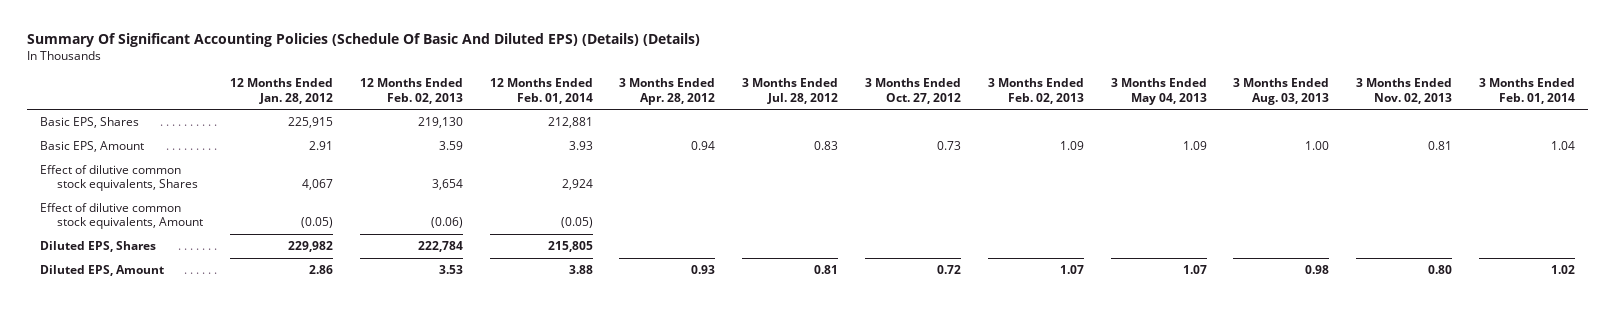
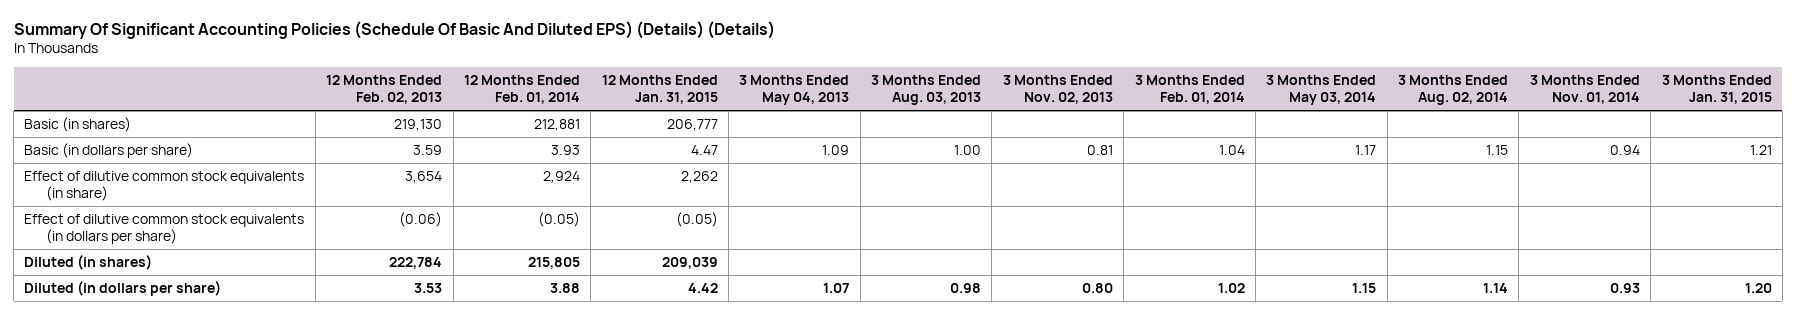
- | 12 Months Ended Jan. 28, 2012 | 12 Months Ended Feb. 02, 2013 | 12 Months Ended Feb. 01, 2014 | 3 Months Ended Apr. 28, 2012 | 3 Months Ended Jul. 28, 2012 | 3 Months Ended Oct. 27, 2012 | 3 Months Ended Feb. 02, 2013 | 3 Months Ended May 04, 2013 | 3 Months Ended Aug. 03, 2013 | 3 Months Ended Nov. 02, 2013 | 3 Months Ended Feb. 01, 2014
+ | 12 Months Ended Feb. 02, 2013 | 12 Months Ended Feb. 01, 2014 | 12 Months Ended Jan. 31, 2015 | 3 Months Ended May 04, 2013 | 3 Months Ended Aug. 03, 2013 | 3 Months Ended Nov. 02, 2013 | 3 Months Ended Feb. 01, 2014 | 3 Months Ended May 03, 2014 | 3 Months Ended Aug. 02, 2014 | 3 Months Ended Nov. 01, 2014 | 3 Months Ended Jan. 31, 2015
- Basic EPS, Shares | 225,915 | 219,130 | 212,881 | | | | | | | |
- Basic EPS, Amount | 2.91 | 3.59 | 3.93 | 0.94 | 0.83 | 0.73 | 1.09 | 1.09 | 1.00 | 0.81 | 1.04
- Effect of dilutive common stock equivalents, Shares | 4,067 | 3,654 | 2,924 | | | | | | | |
- Effect of dilutive common stock equivalents, Amount | (0.05) | (0.06) | (0.05) | | | | | | | |
- Diluted EPS, Shares | 229,982 | 222,784 | 215,805 | | | | | | | |
- Diluted EPS, Amount | 2.86 | 3.53 | 3.88 | 0.93 | 0.81 | 0.72 | 1.07 | 1.07 | 0.98 | 0.80 | 1.02
+ Basic (in shares) | 219,130 | 212,881 | 206,777 | | | | | | | |
+ Basic (in dollars per share) | 3.59 | 3.93 | 4.47 | 1.09 | 1.00 | 0.81 | 1.04 | 1.17 | 1.15 | 0.94 | 1.21
+ Effect of dilutive common stock equivalents (in share) | 3,654 | 2,924 | 2,262 | | | | | | | |
+ Effect of dilutive common stock equivalents (in dollars per share) | (0.06) | (0.05) | (0.05) | | | | | | | |
+ Diluted (in shares) | 222,784 | 215,805 | 209,039 | | | | | | | |
+ Diluted (in dollars per share) | 3.53 | 3.88 | 4.42 | 1.07 | 0.98 | 0.80 | 1.02 | 1.15 | 1.14 | 0.93 | 1.20

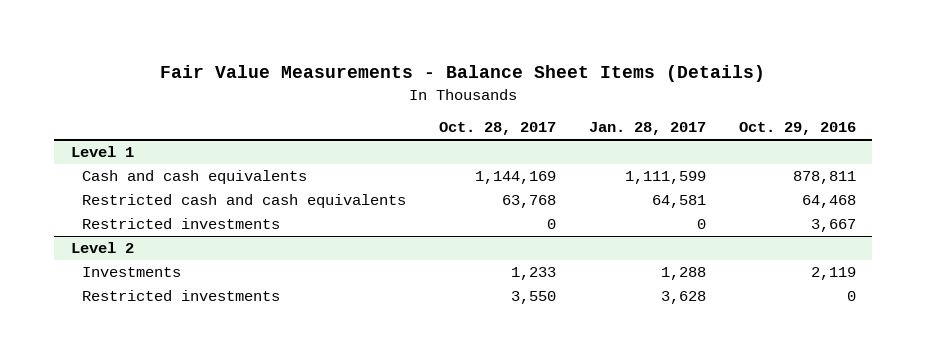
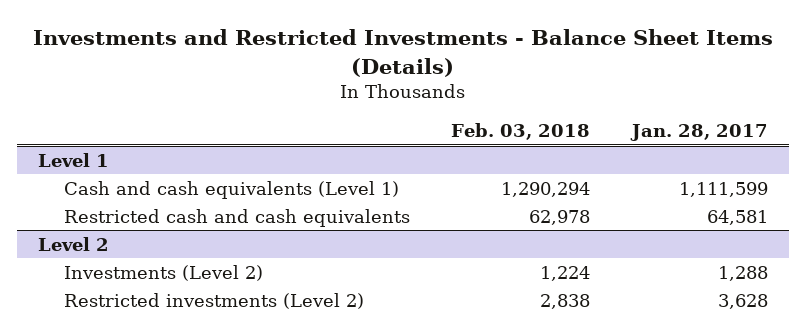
- Fair Value Measurements - Balance Sheet Items (Details)
+ Investments and Restricted Investments - Balance Sheet Items (Details)
- | Oct. 28, 2017 | Jan. 28, 2017 | Oct. 29, 2016
+ | Feb. 03, 2018 | Jan. 28, 2017
@ Level 1
- Cash and cash equivalents | 1,144,169 | 1,111,599 | 878,811
+ Cash and cash equivalents (Level 1) | 1,290,294 | 1,111,599
- Restricted investments | 0 | 0 | 3,667
@ Level 2
- Investments | 1,233 | 1,288 | 2,119
- Restricted investments | 3,550 | 3,628 | 0
+ Investments (Level 2) | 1,224 | 1,288
+ Restricted investments (Level 2) | 2,838 | 3,628

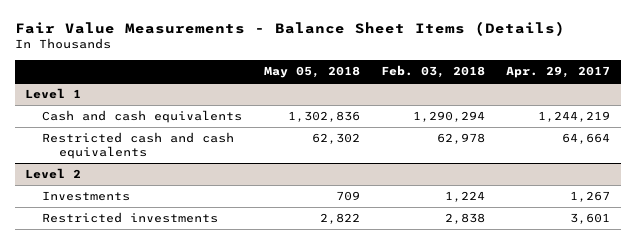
- Investments and Restricted Investments - Balance Sheet Items (Details)
+ Fair Value Measurements - Balance Sheet Items (Details)
- | Feb. 03, 2018 | Jan. 28, 2017
+ | May 05, 2018 | Feb. 03, 2018 | Apr. 29, 2017
@ Level 1
- Cash and cash equivalents (Level 1) | 1,290,294 | 1,111,599
+ Cash and cash equivalents | 1,302,836 | 1,290,294 | 1,244,219
@ Level 2
- Investments (Level 2) | 1,224 | 1,288
- Restricted investments (Level 2) | 2,838 | 3,628
+ Investments | 709 | 1,224 | 1,267
+ Restricted investments | 2,822 | 2,838 | 3,601

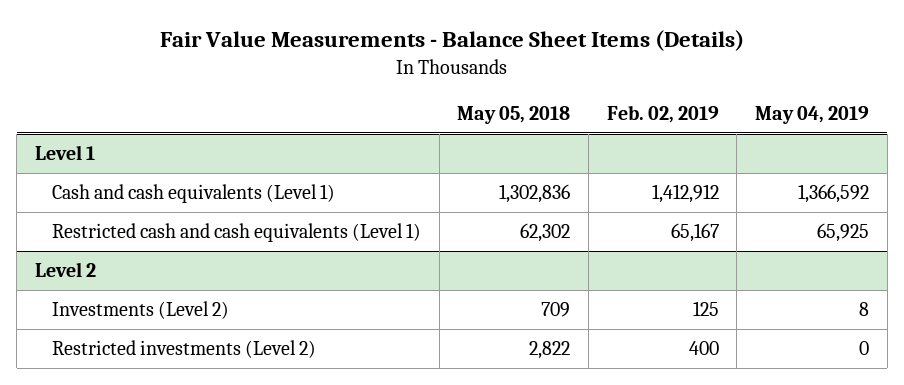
- | May 05, 2018 | Feb. 03, 2018 | Apr. 29, 2017
+ | May 05, 2018 | Feb. 02, 2019 | May 04, 2019
@ Level 1
- Cash and cash equivalents | 1,302,836 | 1,290,294 | 1,244,219
- Restricted cash and cash equivalents | 62,302 | 62,978 | 64,664
+ Cash and cash equivalents (Level 1) | 1,302,836 | 1,412,912 | 1,366,592
+ Restricted cash and cash equivalents (Level 1) | 62,302 | 65,167 | 65,925
@ Level 2
- Investments | 709 | 1,224 | 1,267
- Restricted investments | 2,822 | 2,838 | 3,601
+ Investments (Level 2) | 709 | 125 | 8
+ Restricted investments (Level 2) | 2,822 | 400 | 0

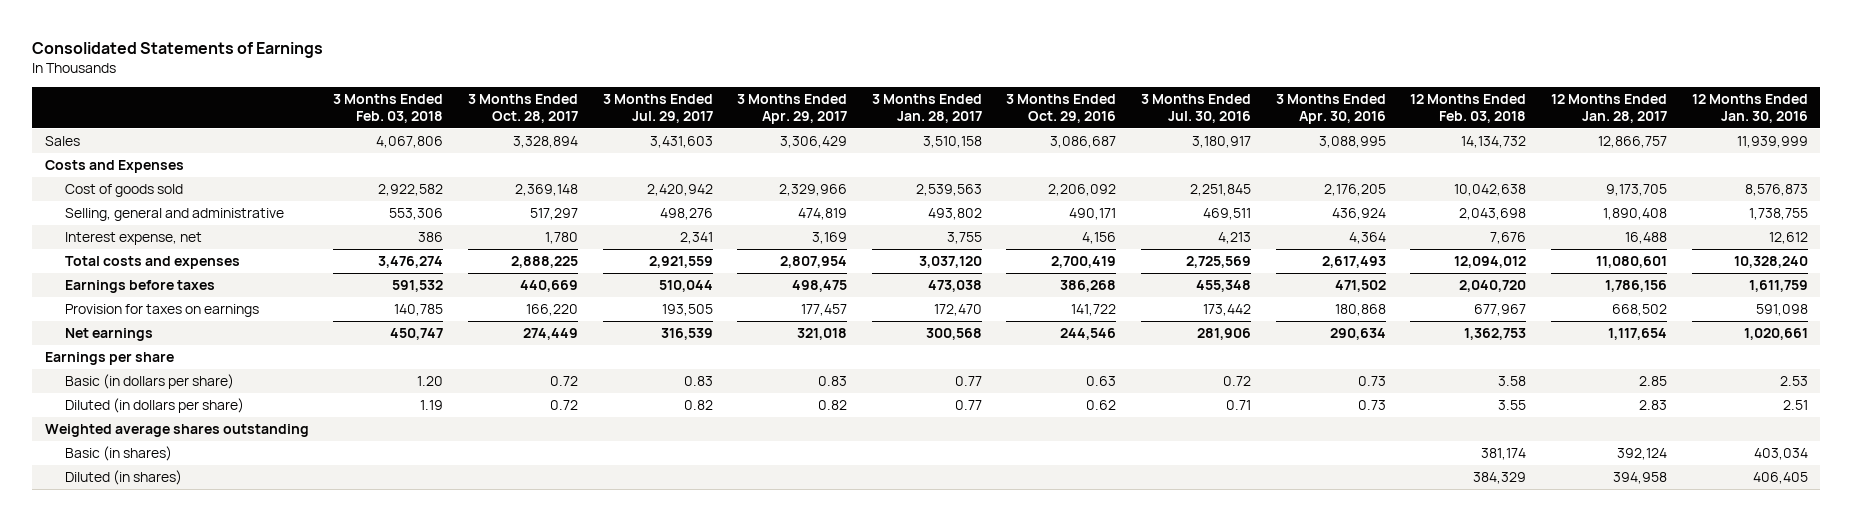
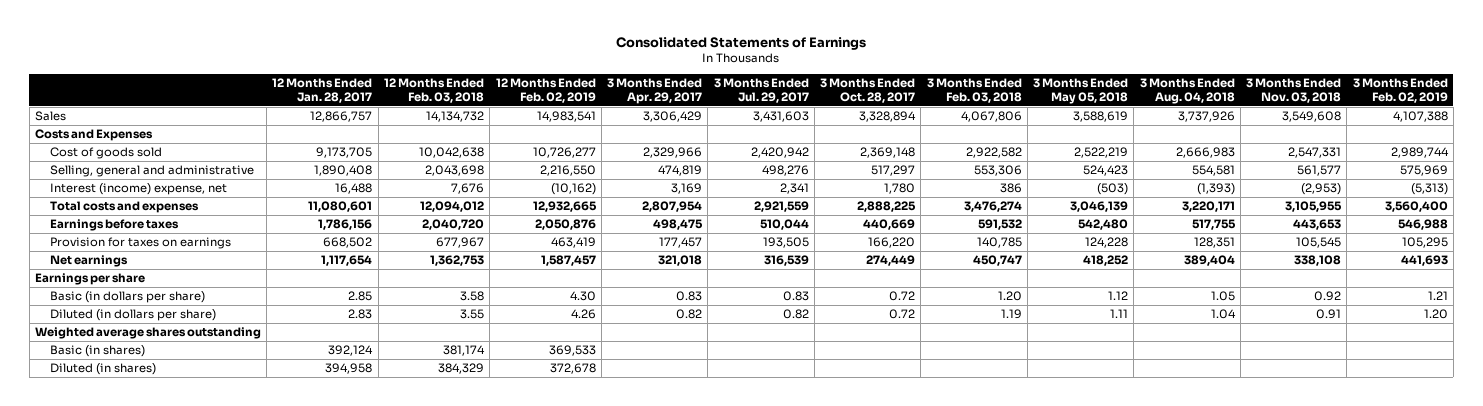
- | 3 Months Ended Feb. 03, 2018 | 3 Months Ended Oct. 28, 2017 | 3 Months Ended Jul. 29, 2017 | 3 Months Ended Apr. 29, 2017 | 3 Months Ended Jan. 28, 2017 | 3 Months Ended Oct. 29, 2016 | 3 Months Ended Jul. 30, 2016 | 3 Months Ended Apr. 30, 2016 | 12 Months Ended Feb. 03, 2018 | 12 Months Ended Jan. 28, 2017 | 12 Months Ended Jan. 30, 2016
+ | 12 Months Ended Jan. 28, 2017 | 12 Months Ended Feb. 03, 2018 | 12 Months Ended Feb. 02, 2019 | 3 Months Ended Apr. 29, 2017 | 3 Months Ended Jul. 29, 2017 | 3 Months Ended Oct. 28, 2017 | 3 Months Ended Feb. 03, 2018 | 3 Months Ended May 05, 2018 | 3 Months Ended Aug. 04, 2018 | 3 Months Ended Nov. 03, 2018 | 3 Months Ended Feb. 02, 2019
- Interest expense, net | 386 | 1,780 | 2,341 | 3,169 | 3,755 | 4,156 | 4,213 | 4,364 | 7,676 | 16,488 | 12,612
+ Interest (income) expense, net | 16,488 | 7,676 | (10,162) | 3,169 | 2,341 | 1,780 | 386 | (503) | (1,393) | (2,953) | (5,313)

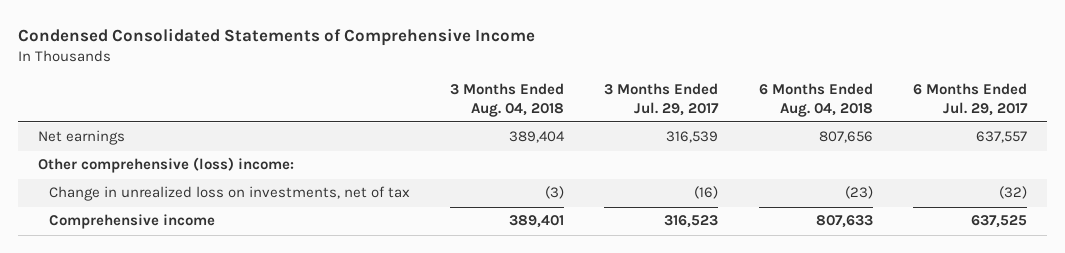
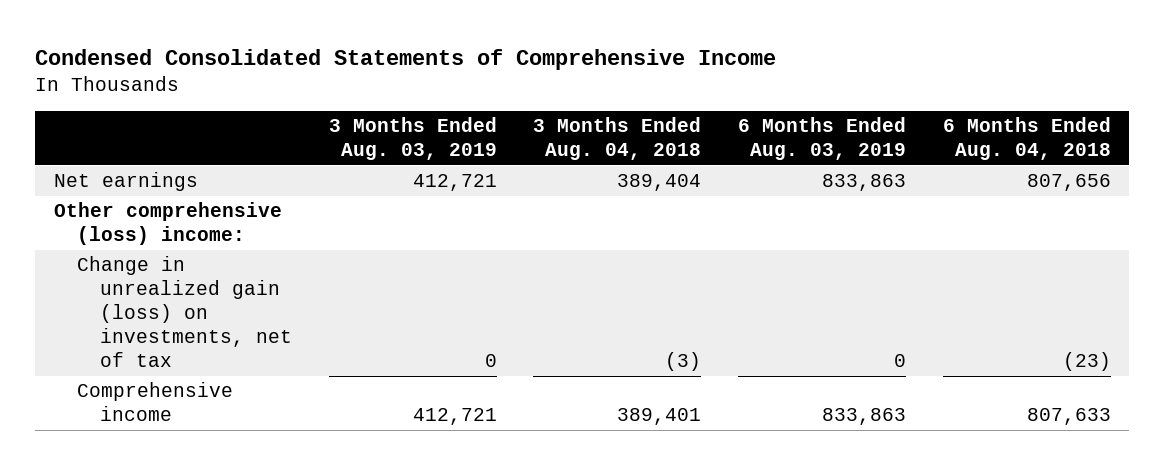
- | 3 Months Ended Aug. 04, 2018 | 3 Months Ended Jul. 29, 2017 | 6 Months Ended Aug. 04, 2018 | 6 Months Ended Jul. 29, 2017
+ | 3 Months Ended Aug. 03, 2019 | 3 Months Ended Aug. 04, 2018 | 6 Months Ended Aug. 03, 2019 | 6 Months Ended Aug. 04, 2018
- Change in unrealized loss on investments, net of tax | (3) | (16) | (23) | (32)
+ Change in unrealized gain (loss) on investments, net of tax | 0 | (3) | 0 | (23)

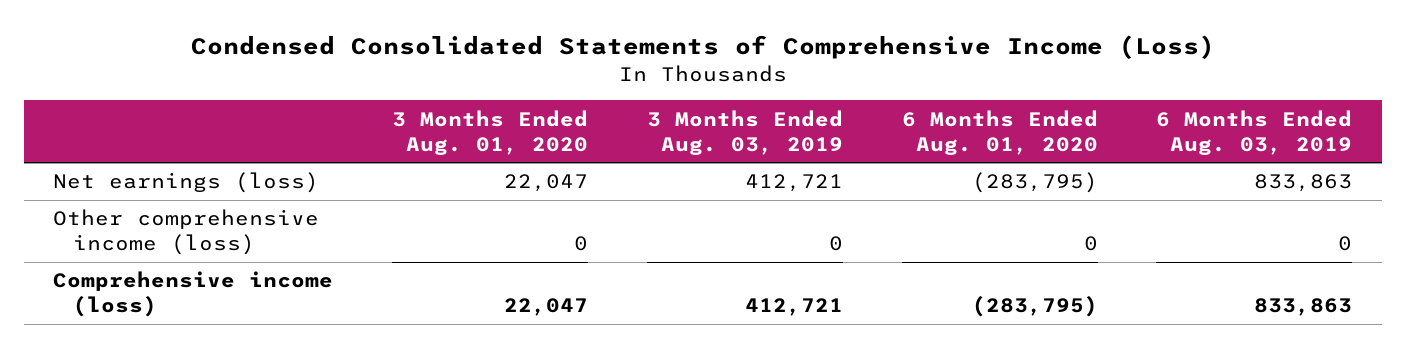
- Condensed Consolidated Statements of Comprehensive Income
+ Condensed Consolidated Statements of Comprehensive Income (Loss)
- | 3 Months Ended Aug. 03, 2019 | 3 Months Ended Aug. 04, 2018 | 6 Months Ended Aug. 03, 2019 | 6 Months Ended Aug. 04, 2018
+ | 3 Months Ended Aug. 01, 2020 | 3 Months Ended Aug. 03, 2019 | 6 Months Ended Aug. 01, 2020 | 6 Months Ended Aug. 03, 2019
- Net earnings | 412,721 | 389,404 | 833,863 | 807,656
- Other comprehensive (loss) income:
- Change in unrealized gain (loss) on investments, net of tax | 0 | (3) | 0 | (23)
- Comprehensive income | 412,721 | 389,401 | 833,863 | 807,633
+ Net earnings (loss) | 22,047 | 412,721 | (283,795) | 833,863
+ Other comprehensive income (loss) | 0 | 0 | 0 | 0
+ Comprehensive income (loss) | 22,047 | 412,721 | (283,795) | 833,863

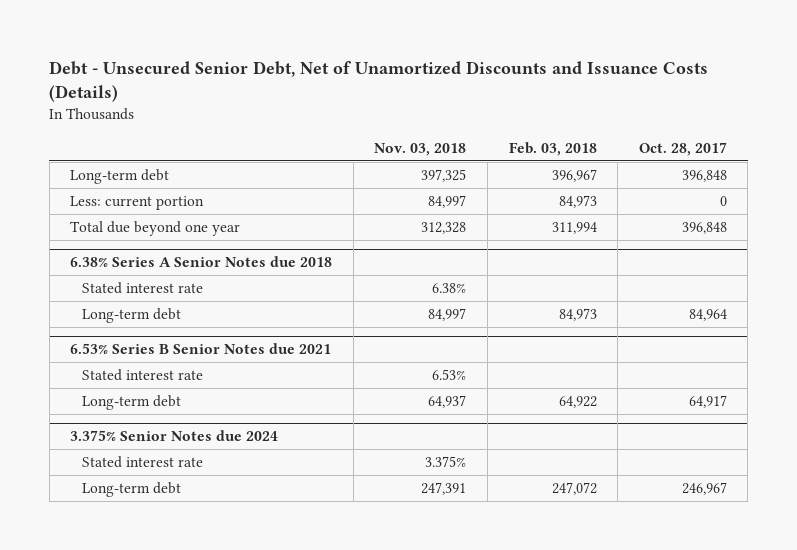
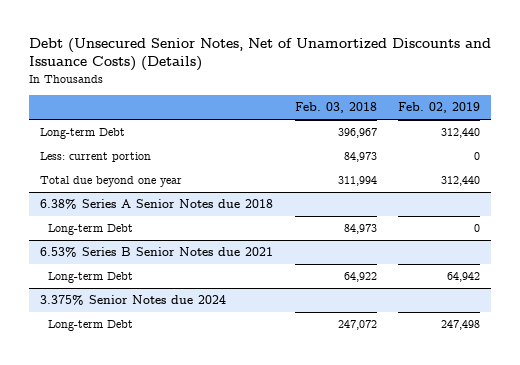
- Debt - Unsecured Senior Debt, Net of Unamortized Discounts and Issuance Costs (Details)
+ Debt (Unsecured Senior Notes, Net of Unamortized Discounts and Issuance Costs) (Details)
- | Nov. 03, 2018 | Feb. 03, 2018 | Oct. 28, 2017
+ | Feb. 03, 2018 | Feb. 02, 2019
- Long-term debt | 397,325 | 396,967 | 396,848
+ Long-term Debt | 396,967 | 312,440
@ 6.38% Series A Senior Notes due 2018
- Stated interest rate | 6.38% | |
- Long-term debt | 84,997 | 84,973 | 84,964
+ Long-term Debt | 84,973 | 0
@ 6.53% Series B Senior Notes due 2021
- Stated interest rate | 6.53% | |
- Long-term debt | 64,937 | 64,922 | 64,917
+ Long-term Debt | 64,922 | 64,942
@ 3.375% Senior Notes due 2024
- Stated interest rate | 3.375% | |
- Long-term debt | 247,391 | 247,072 | 246,967
+ Long-term Debt | 247,072 | 247,498

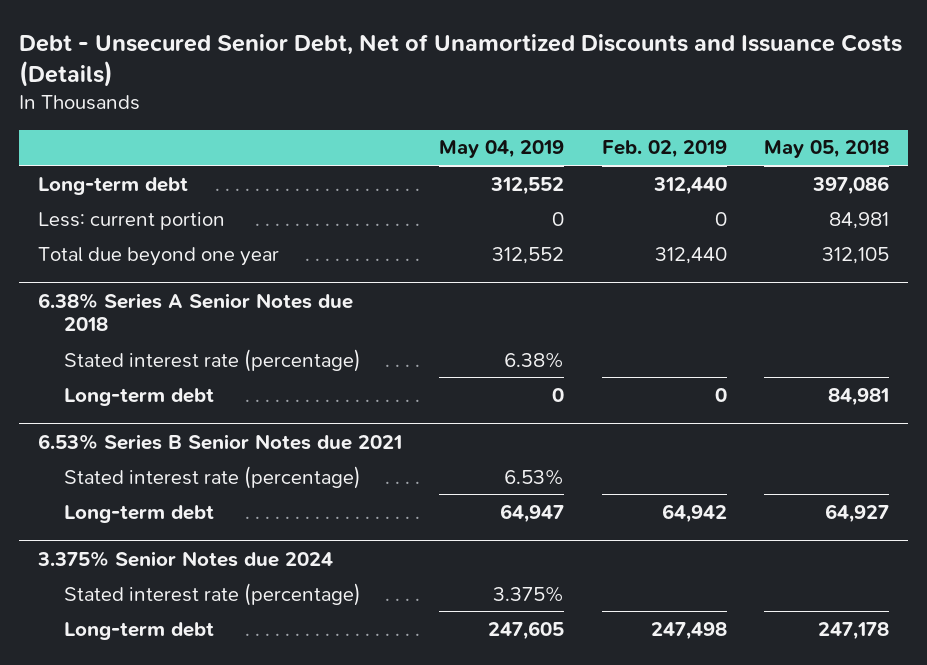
- Debt (Unsecured Senior Notes, Net of Unamortized Discounts and Issuance Costs) (Details)
+ Debt - Unsecured Senior Debt, Net of Unamortized Discounts and Issuance Costs (Details)
- | Feb. 03, 2018 | Feb. 02, 2019
+ | May 04, 2019 | Feb. 02, 2019 | May 05, 2018
- Long-term Debt | 396,967 | 312,440
+ Long-term debt | 312,552 | 312,440 | 397,086
@ 6.38% Series A Senior Notes due 2018
- Long-term Debt | 84,973 | 0
+ Stated interest rate (percentage) | 6.38% | |
+ Long-term debt | 0 | 0 | 84,981
@ 6.53% Series B Senior Notes due 2021
- Long-term Debt | 64,922 | 64,942
+ Stated interest rate (percentage) | 6.53% | |
+ Long-term debt | 64,947 | 64,942 | 64,927
@ 3.375% Senior Notes due 2024
- Long-term Debt | 247,072 | 247,498
+ Stated interest rate (percentage) | 3.375% | |
+ Long-term debt | 247,605 | 247,498 | 247,178

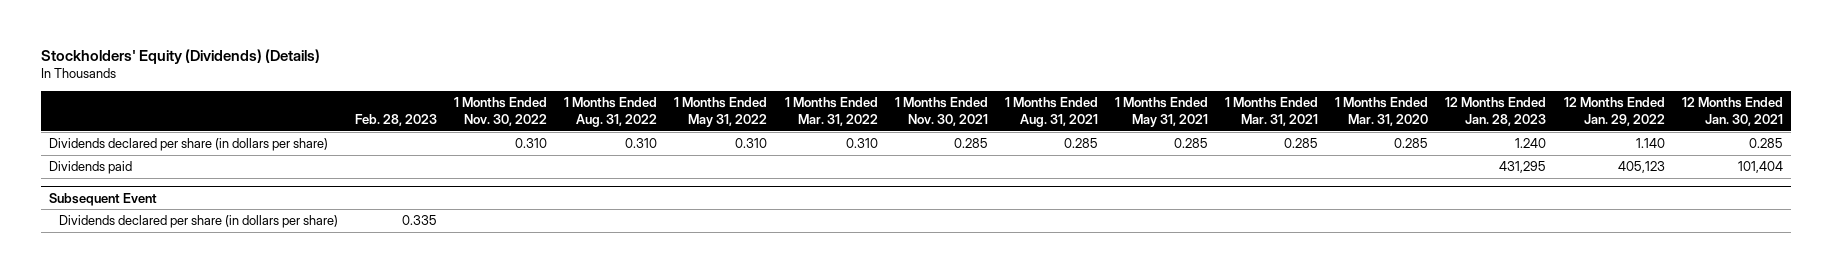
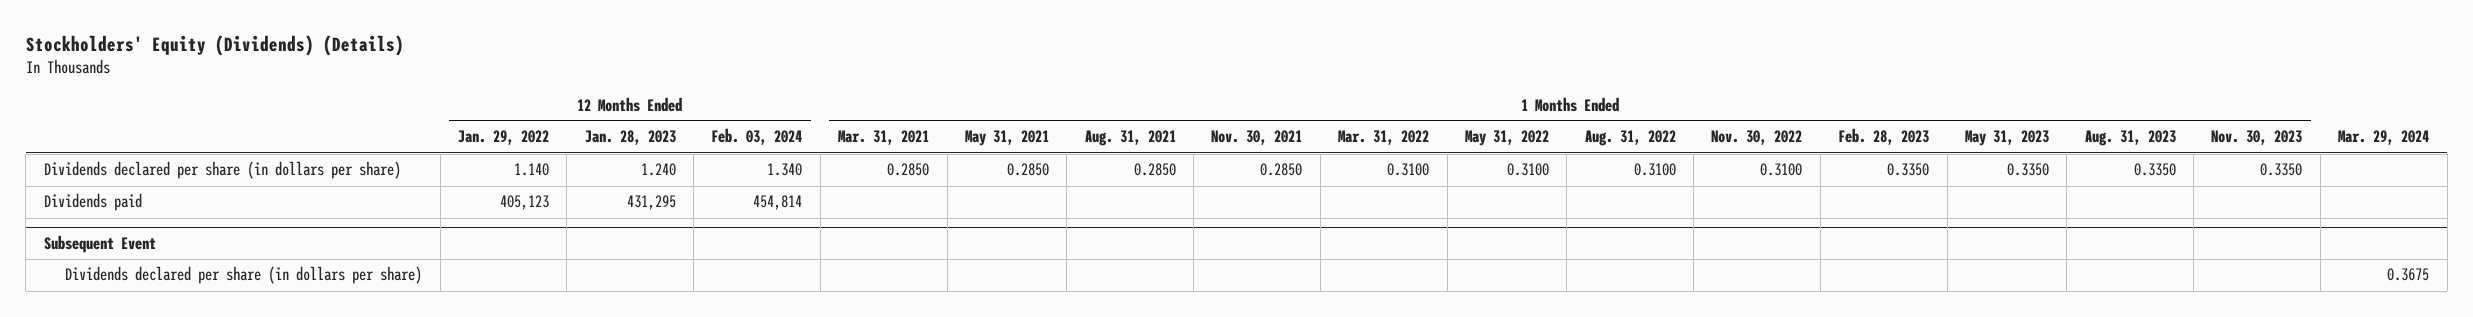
- | Feb. 28, 2023 | 1 Months Ended Nov. 30, 2022 | 1 Months Ended Aug. 31, 2022 | 1 Months Ended May 31, 2022 | 1 Months Ended Mar. 31, 2022 | 1 Months Ended Nov. 30, 2021 | 1 Months Ended Aug. 31, 2021 | 1 Months Ended May 31, 2021 | 1 Months Ended Mar. 31, 2021 | 1 Months Ended Mar. 31, 2020 | 12 Months Ended Jan. 28, 2023 | 12 Months Ended Jan. 29, 2022 | 12 Months Ended Jan. 30, 2021
+ | 12 Months Ended Jan. 29, 2022 | 12 Months Ended Jan. 28, 2023 | 12 Months Ended Feb. 03, 2024 | 1 Months Ended Mar. 31, 2021 | 1 Months Ended May 31, 2021 | 1 Months Ended Aug. 31, 2021 | 1 Months Ended Nov. 30, 2021 | 1 Months Ended Mar. 31, 2022 | 1 Months Ended May 31, 2022 | 1 Months Ended Aug. 31, 2022 | 1 Months Ended Nov. 30, 2022 | 1 Months Ended Feb. 28, 2023 | 1 Months Ended May 31, 2023 | 1 Months Ended Aug. 31, 2023 | 1 Months Ended Nov. 30, 2023 | Mar. 29, 2024
- Dividends declared per share (in dollars per share) | | 0.310 | 0.310 | 0.310 | 0.310 | 0.285 | 0.285 | 0.285 | 0.285 | 0.285 | 1.240 | 1.140 | 0.285
+ Dividends declared per share (in dollars per share) | 1.140 | 1.240 | 1.340 | 0.2850 | 0.2850 | 0.2850 | 0.2850 | 0.3100 | 0.3100 | 0.3100 | 0.3100 | 0.3350 | 0.3350 | 0.3350 | 0.3350 |

